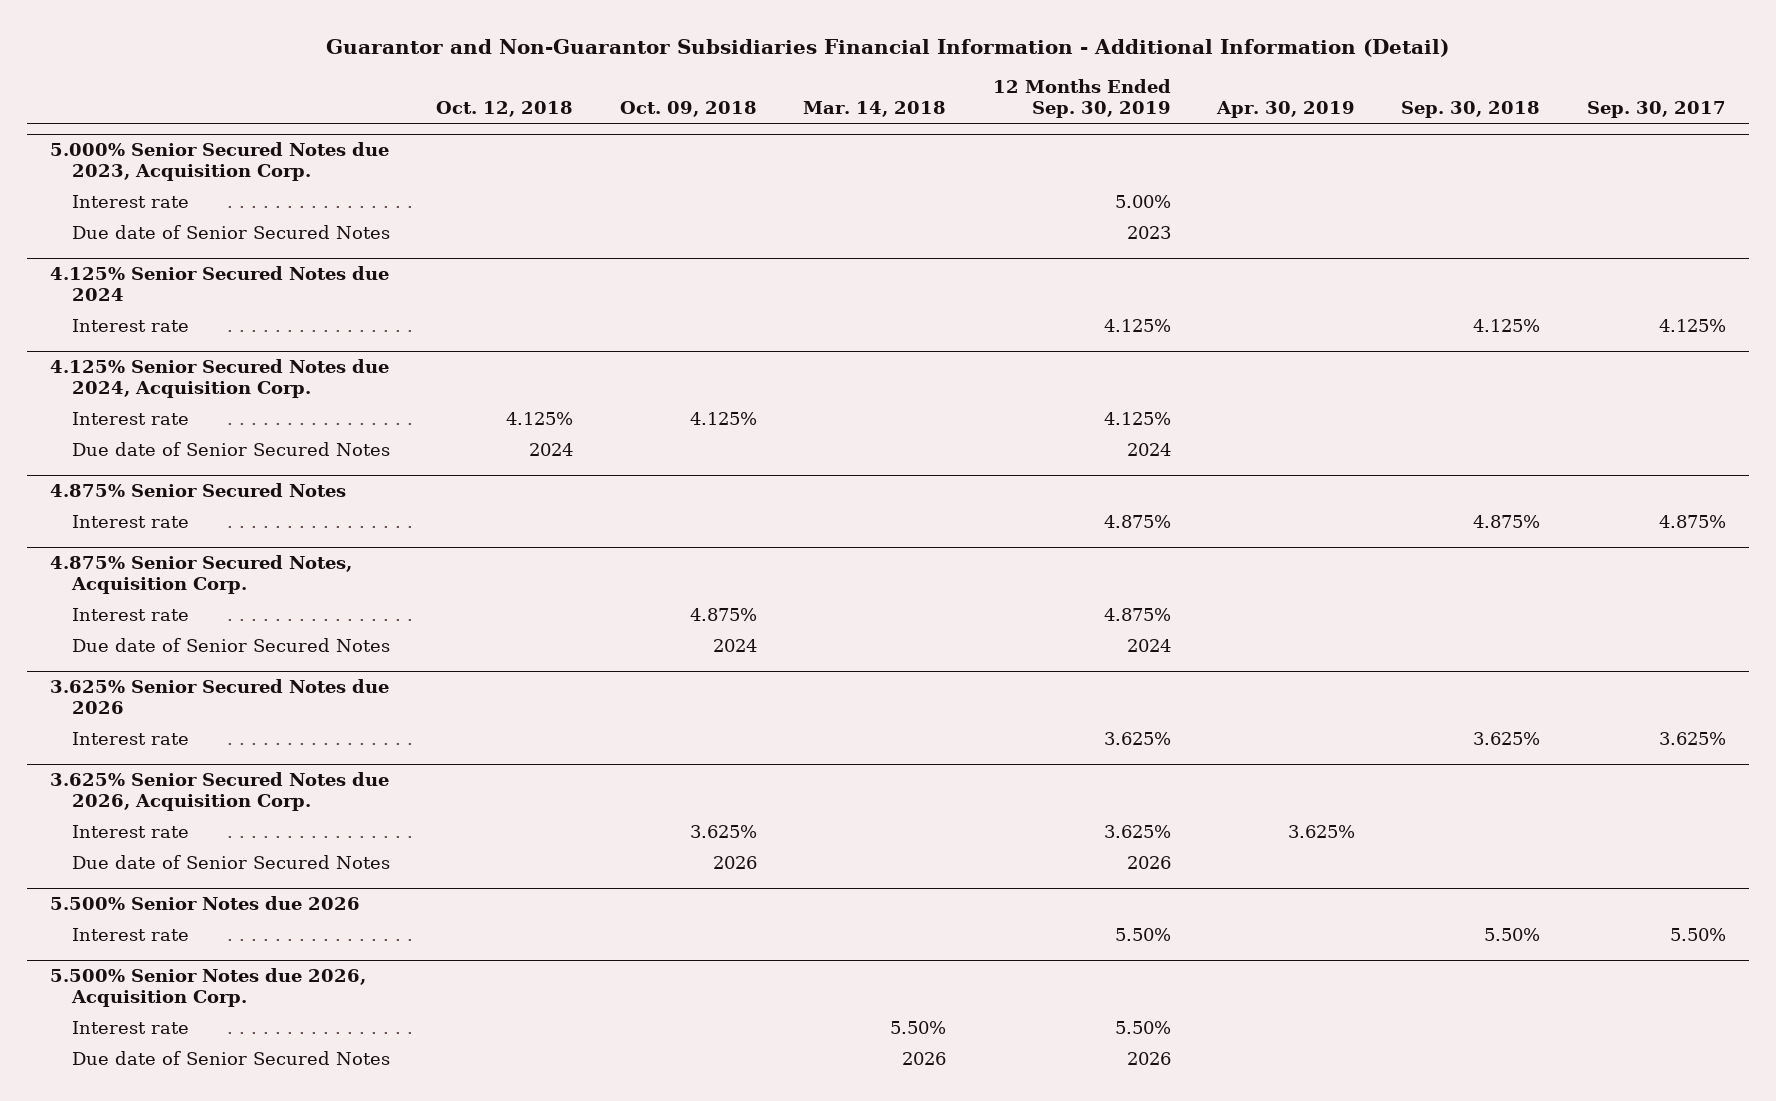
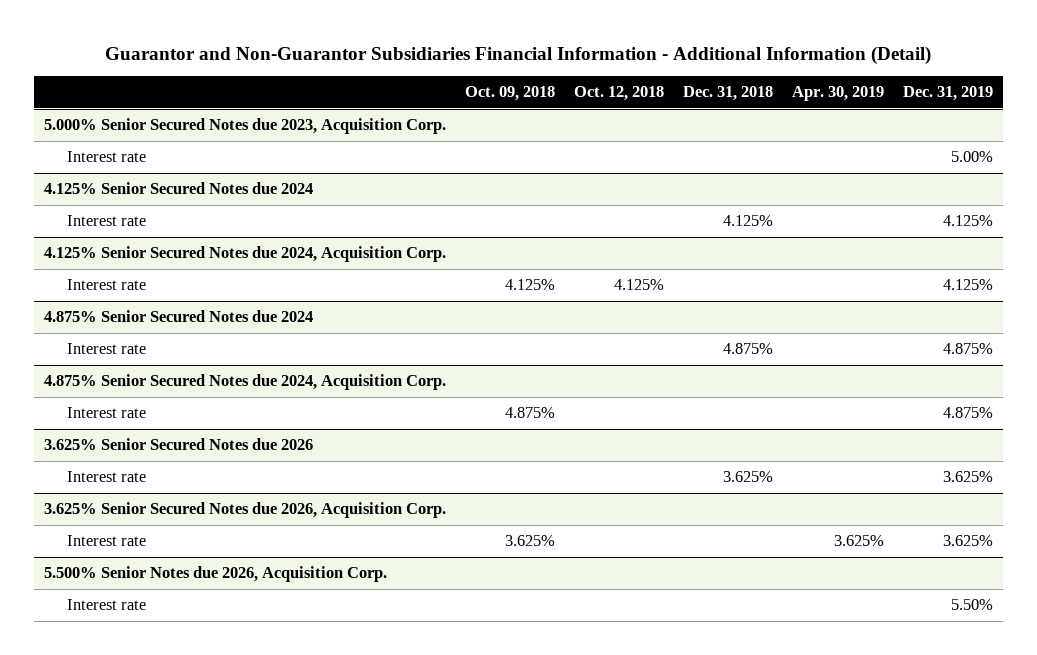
- | Oct. 12, 2018 | Oct. 09, 2018 | Mar. 14, 2018 | 12 Months Ended Sep. 30, 2019 | Apr. 30, 2019 | Sep. 30, 2018 | Sep. 30, 2017
+ | Oct. 09, 2018 | Oct. 12, 2018 | Dec. 31, 2018 | Apr. 30, 2019 | Dec. 31, 2019
@ 5.000% Senior Secured Notes due 2023, Acquisition Corp.
- Due date of Senior Secured Notes | | | | 2023 | | |
@ 4.125% Senior Secured Notes due 2024, Acquisition Corp.
- Due date of Senior Secured Notes | 2024 | | | 2024 | | |
- 4.875% Senior Secured Notes
+ 4.875% Senior Secured Notes due 2024
- 4.875% Senior Secured Notes, Acquisition Corp.
+ 4.875% Senior Secured Notes due 2024, Acquisition Corp.
- Due date of Senior Secured Notes | | 2024 | | 2024 | | |
@ 3.625% Senior Secured Notes due 2026, Acquisition Corp.
- Due date of Senior Secured Notes | | 2026 | | 2026 | | |
- 5.500% Senior Notes due 2026
- Interest rate | | | | 5.50% | | 5.50% | 5.50%
@ 5.500% Senior Notes due 2026, Acquisition Corp.
- Due date of Senior Secured Notes | | | 2026 | 2026 | | |

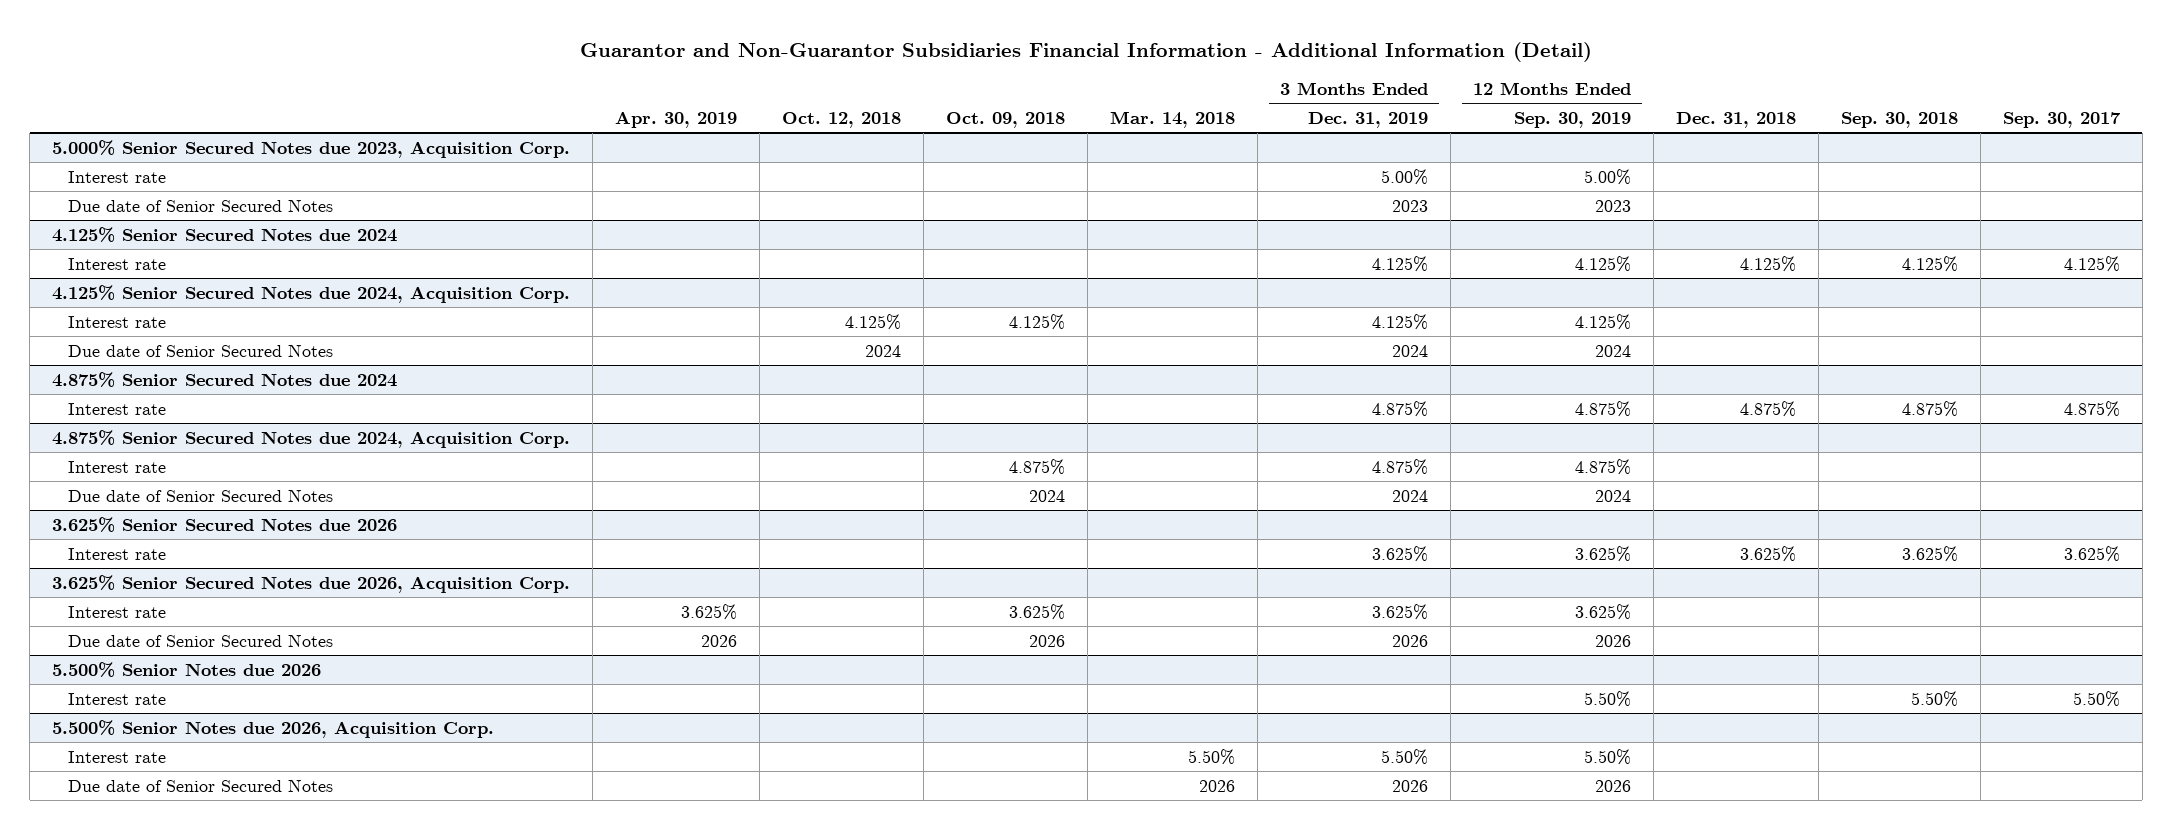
- | Oct. 09, 2018 | Oct. 12, 2018 | Dec. 31, 2018 | Apr. 30, 2019 | Dec. 31, 2019
+ | Apr. 30, 2019 | Oct. 12, 2018 | Oct. 09, 2018 | Mar. 14, 2018 | 3 Months Ended Dec. 31, 2019 | 12 Months Ended Sep. 30, 2019 | Dec. 31, 2018 | Sep. 30, 2018 | Sep. 30, 2017
@ 5.000% Senior Secured Notes due 2023, Acquisition Corp.
+ Due date of Senior Secured Notes | | | | | 2023 | 2023 | | |
@ 4.125% Senior Secured Notes due 2024, Acquisition Corp.
+ Due date of Senior Secured Notes | | 2024 | | | 2024 | 2024 | | |
@ 4.875% Senior Secured Notes due 2024, Acquisition Corp.
+ Due date of Senior Secured Notes | | | 2024 | | 2024 | 2024 | | |
@ 3.625% Senior Secured Notes due 2026, Acquisition Corp.
+ Due date of Senior Secured Notes | 2026 | | 2026 | | 2026 | 2026 | | |
+ 5.500% Senior Notes due 2026
+ Interest rate | | | | | | 5.50% | | 5.50% | 5.50%
@ 5.500% Senior Notes due 2026, Acquisition Corp.
+ Due date of Senior Secured Notes | | | | 2026 | 2026 | 2026 | | |

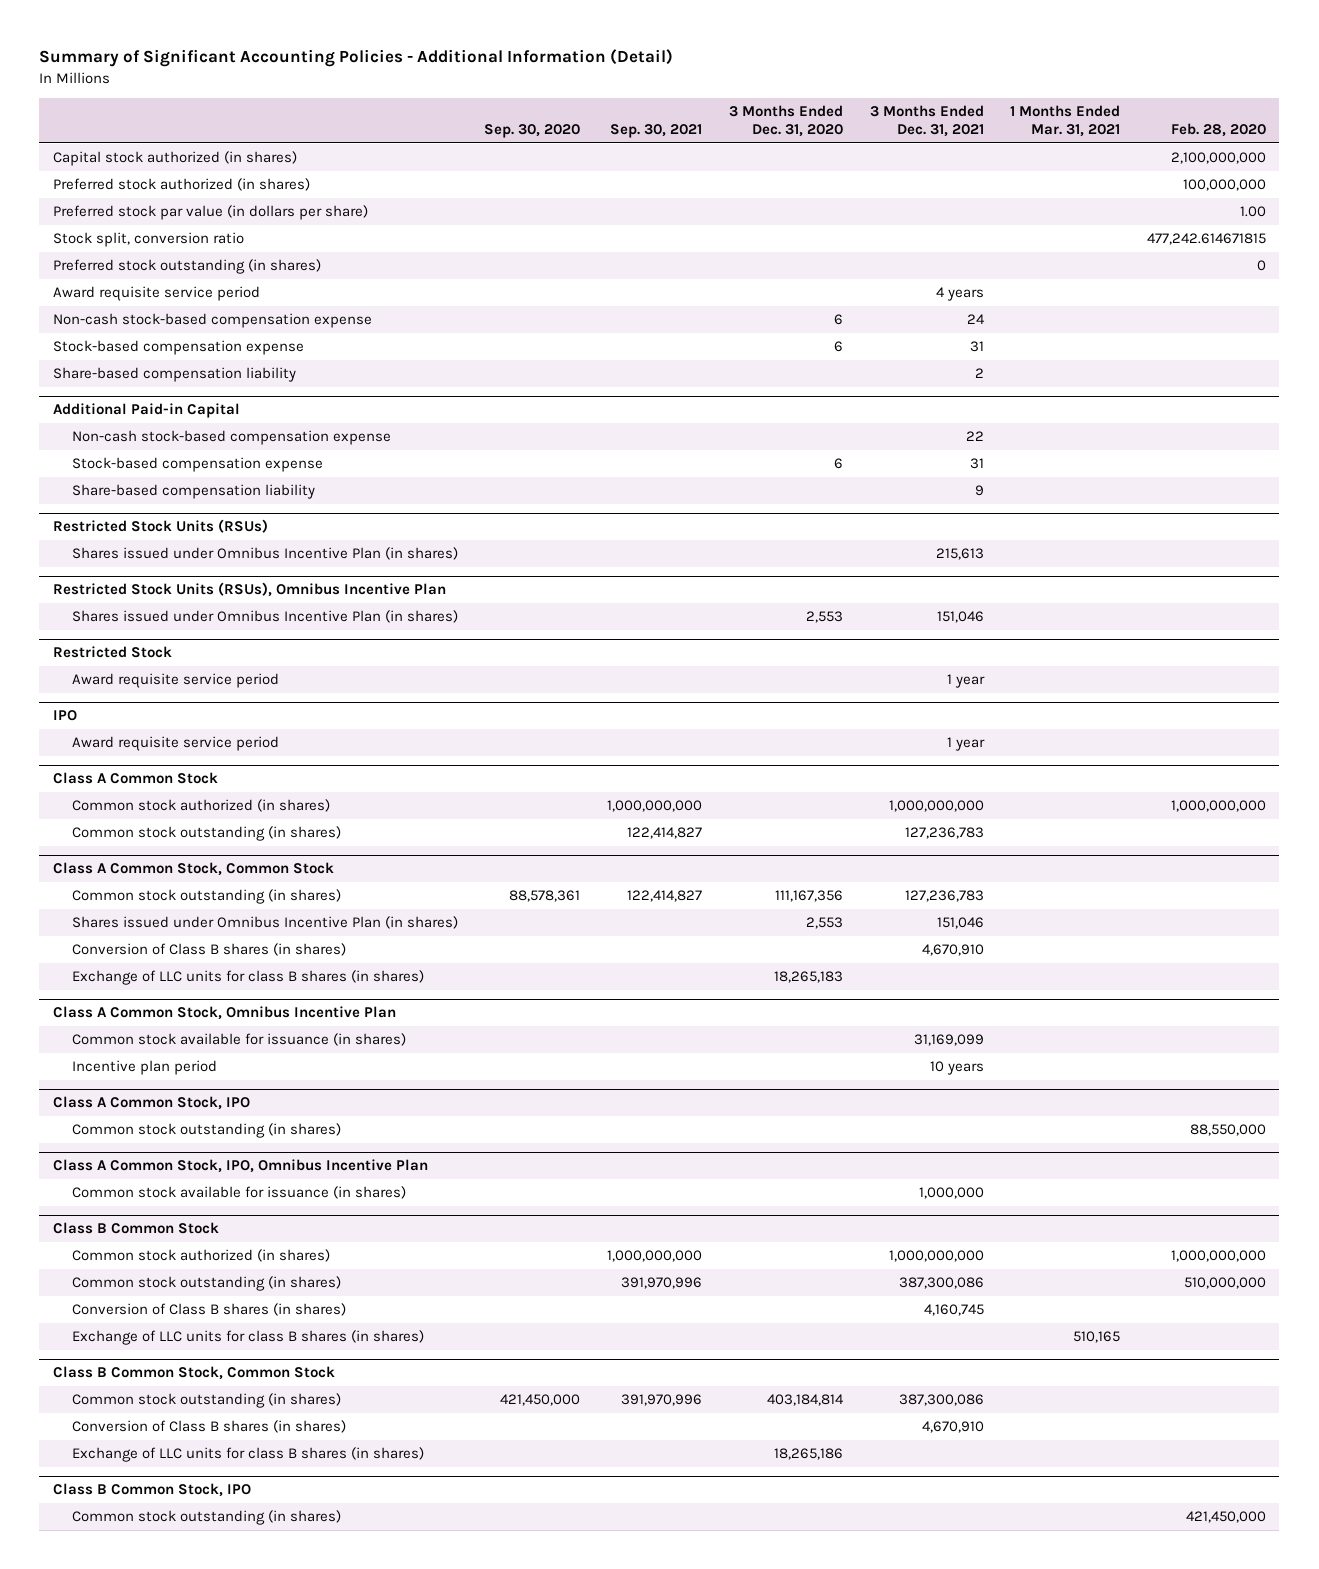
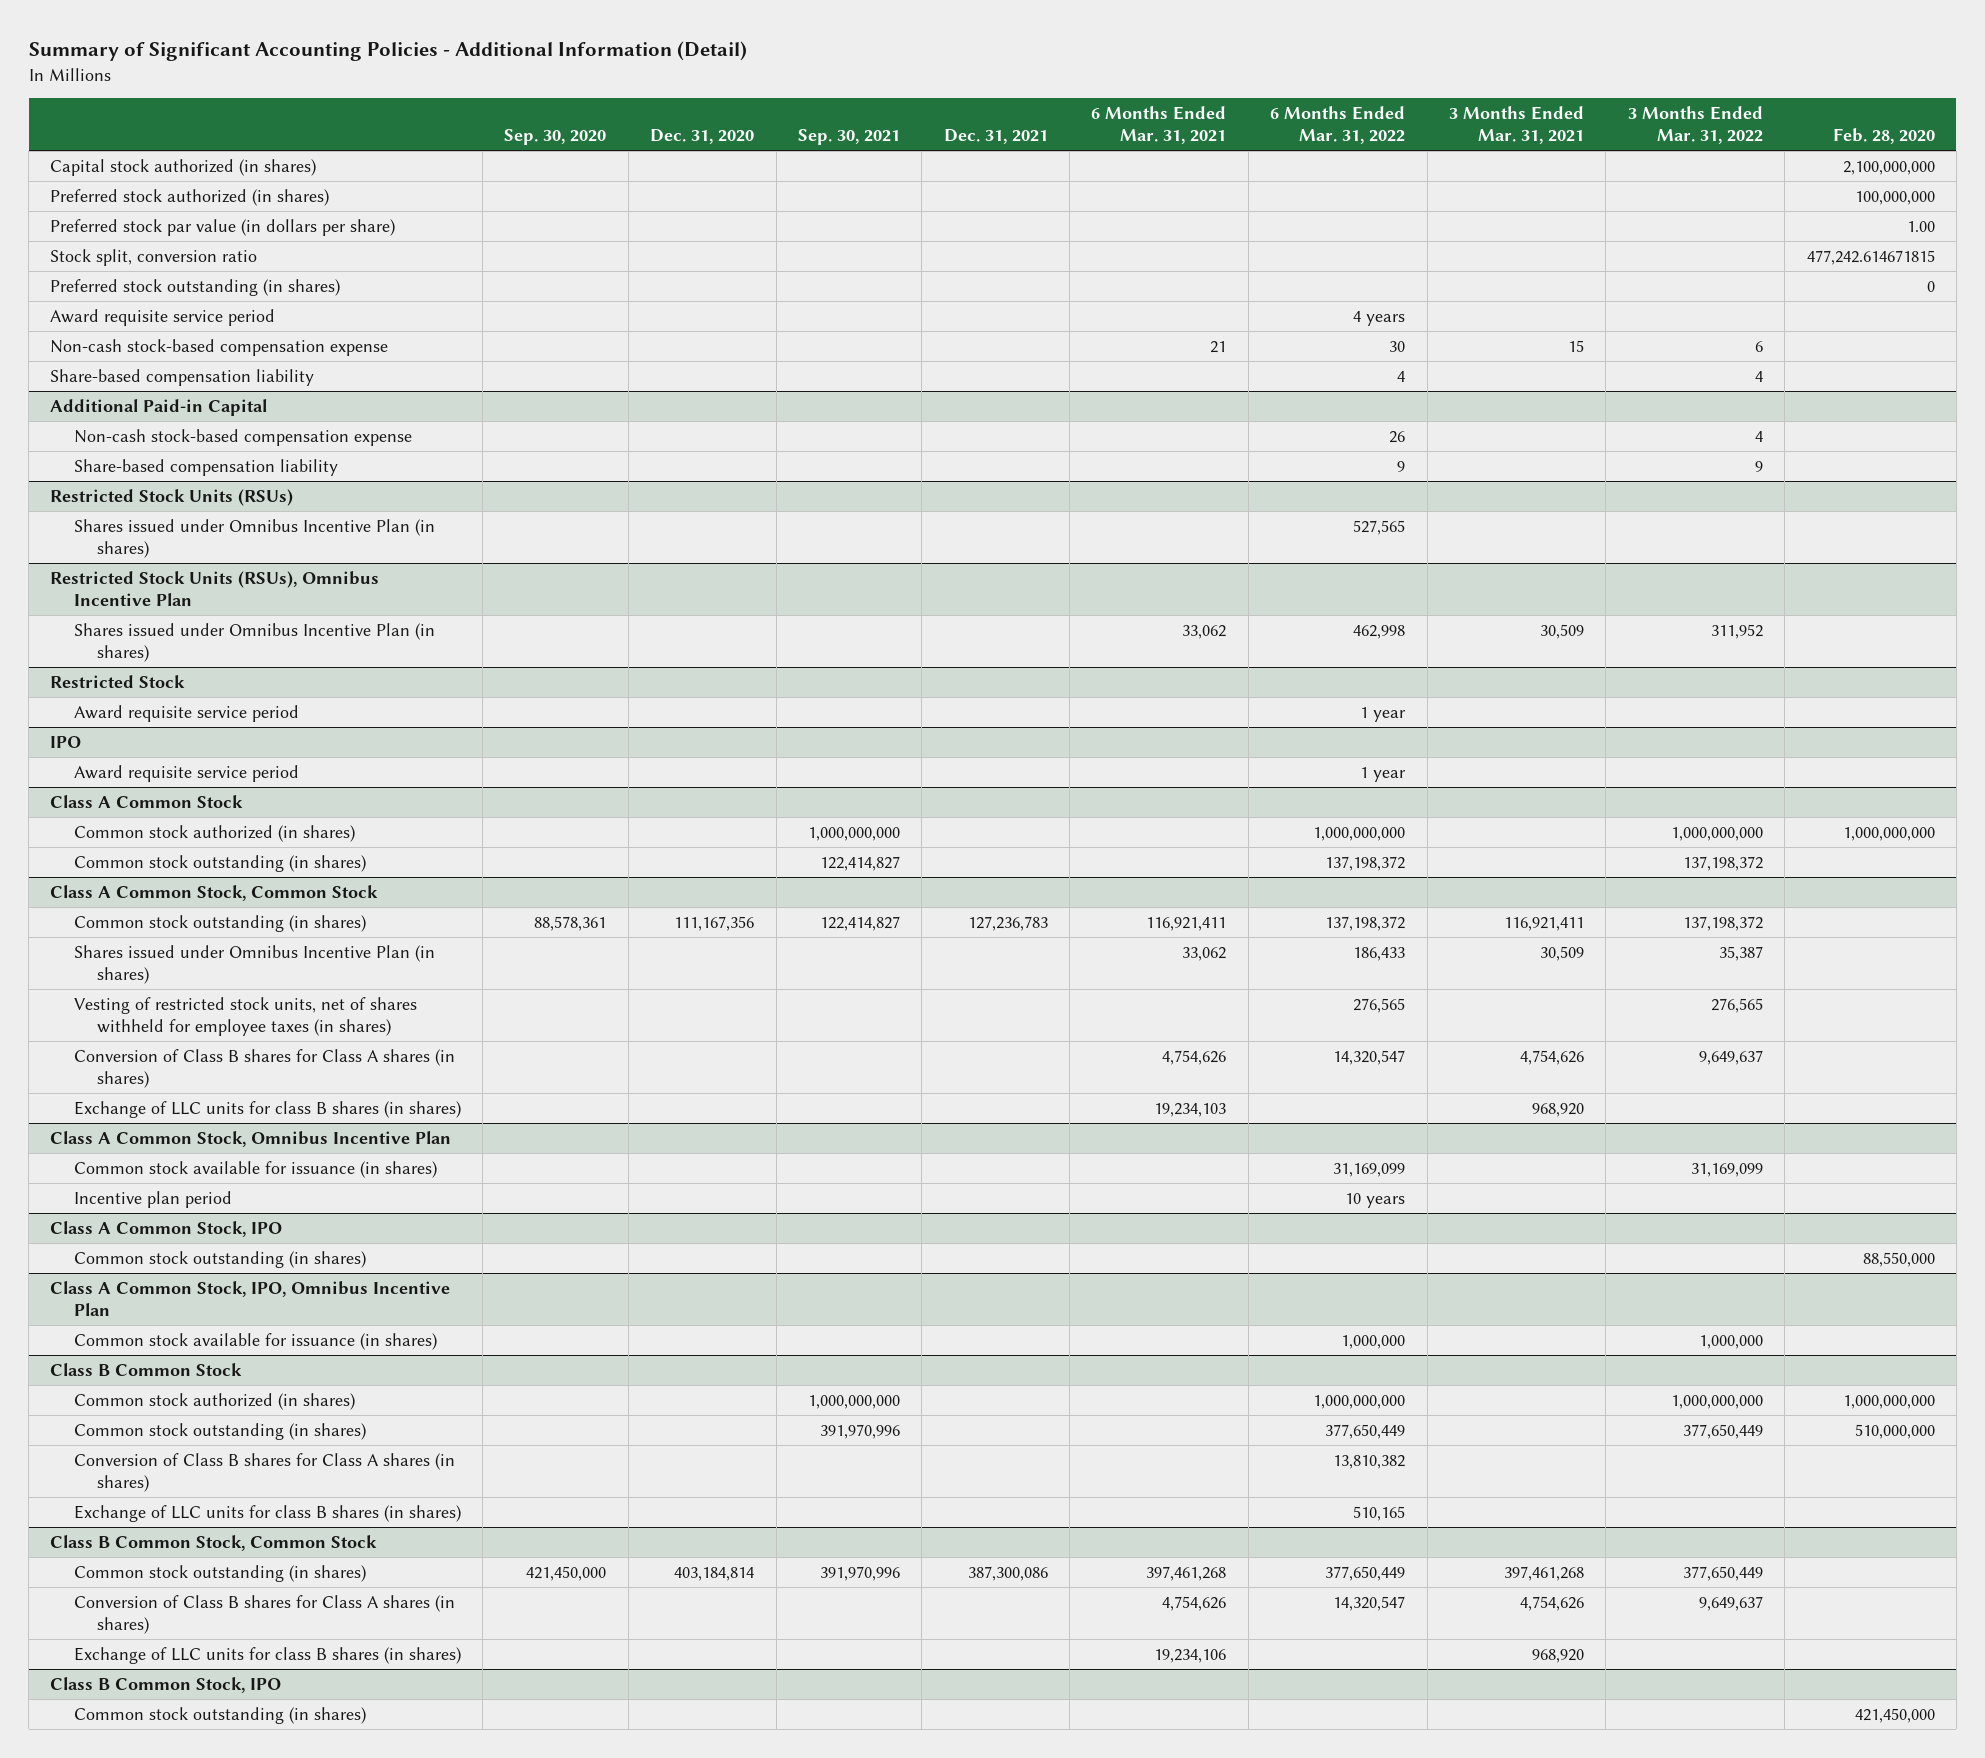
- | Sep. 30, 2020 | Sep. 30, 2021 | 3 Months Ended Dec. 31, 2020 | 3 Months Ended Dec. 31, 2021 | 1 Months Ended Mar. 31, 2021 | Feb. 28, 2020
+ | Sep. 30, 2020 | Dec. 31, 2020 | Sep. 30, 2021 | Dec. 31, 2021 | 6 Months Ended Mar. 31, 2021 | 6 Months Ended Mar. 31, 2022 | 3 Months Ended Mar. 31, 2021 | 3 Months Ended Mar. 31, 2022 | Feb. 28, 2020
- Stock-based compensation expense | | | 6 | 31 | |
@ Additional Paid-in Capital
- Stock-based compensation expense | | | 6 | 31 | |
@ Class A Common Stock, Common Stock
- Conversion of Class B shares (in shares) | | | | 4,670,910 | |
+ Vesting of restricted stock units, net of shares withheld for employee taxes (in shares) | | | | | | 276,565 | | 276,565 |
+ Conversion of Class B shares for Class A shares (in shares) | | | | | 4,754,626 | 14,320,547 | 4,754,626 | 9,649,637 |
@ Class B Common Stock
- Conversion of Class B shares (in shares) | | | | 4,160,745 | |
+ Conversion of Class B shares for Class A shares (in shares) | | | | | | 13,810,382 | | |
@ Class B Common Stock, Common Stock
- Conversion of Class B shares (in shares) | | | | 4,670,910 | |
+ Conversion of Class B shares for Class A shares (in shares) | | | | | 4,754,626 | 14,320,547 | 4,754,626 | 9,649,637 |

